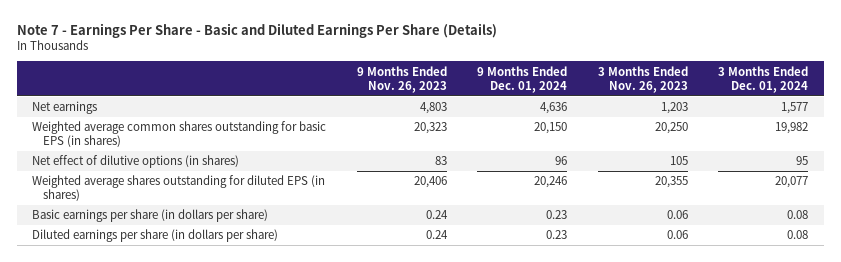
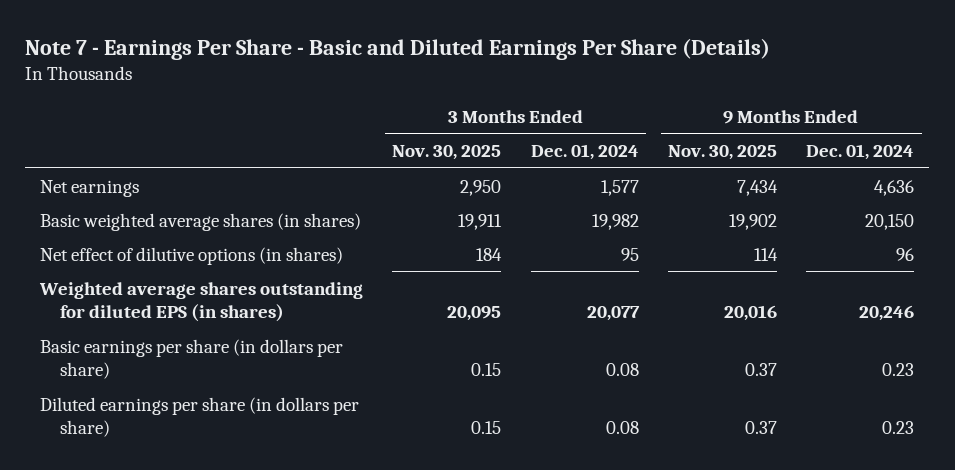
- | 9 Months Ended Nov. 26, 2023 | 9 Months Ended Dec. 01, 2024 | 3 Months Ended Nov. 26, 2023 | 3 Months Ended Dec. 01, 2024
+ | 3 Months Ended Nov. 30, 2025 | 3 Months Ended Dec. 01, 2024 | 9 Months Ended Nov. 30, 2025 | 9 Months Ended Dec. 01, 2024
- Weighted average common shares outstanding for basic EPS (in shares) | 20,323 | 20,150 | 20,250 | 19,982
+ Basic weighted average shares (in shares) | 19,911 | 19,982 | 19,902 | 20,150

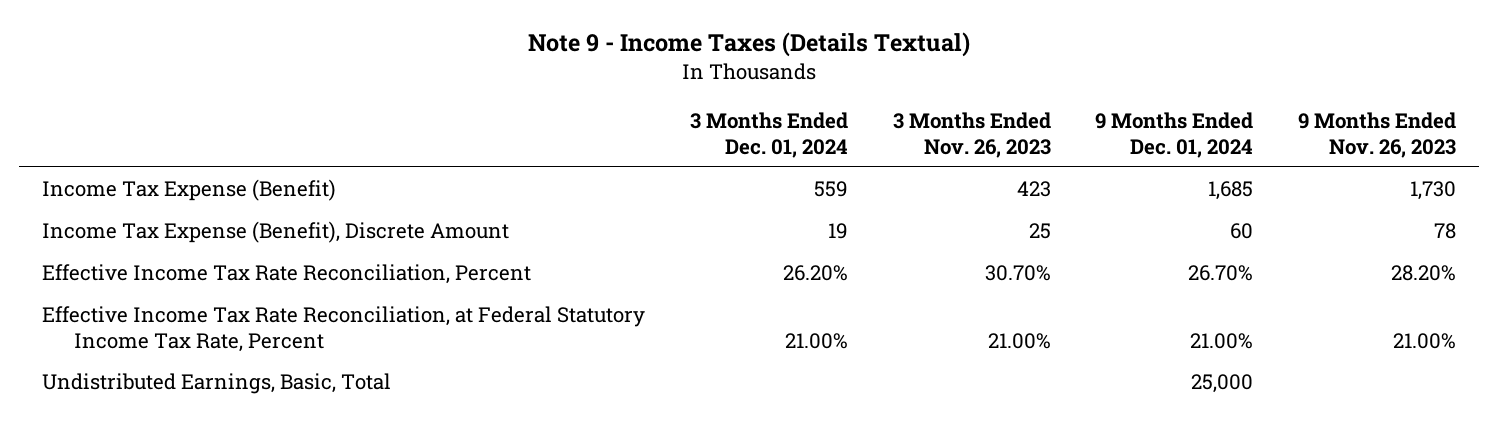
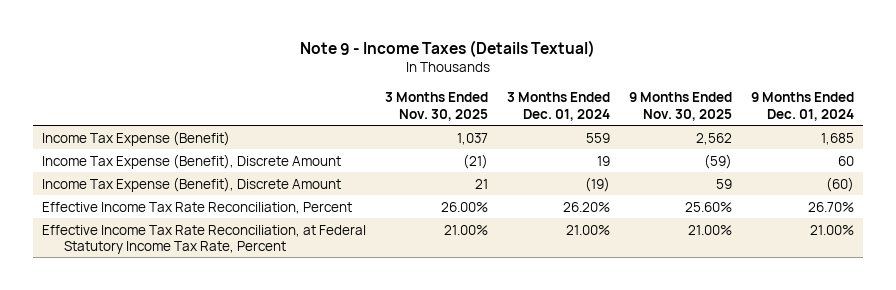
- | 3 Months Ended Dec. 01, 2024 | 3 Months Ended Nov. 26, 2023 | 9 Months Ended Dec. 01, 2024 | 9 Months Ended Nov. 26, 2023
+ | 3 Months Ended Nov. 30, 2025 | 3 Months Ended Dec. 01, 2024 | 9 Months Ended Nov. 30, 2025 | 9 Months Ended Dec. 01, 2024
+ Income Tax Expense (Benefit), Discrete Amount | 21 | (19) | 59 | (60)
- Undistributed Earnings, Basic, Total | | | 25,000 |

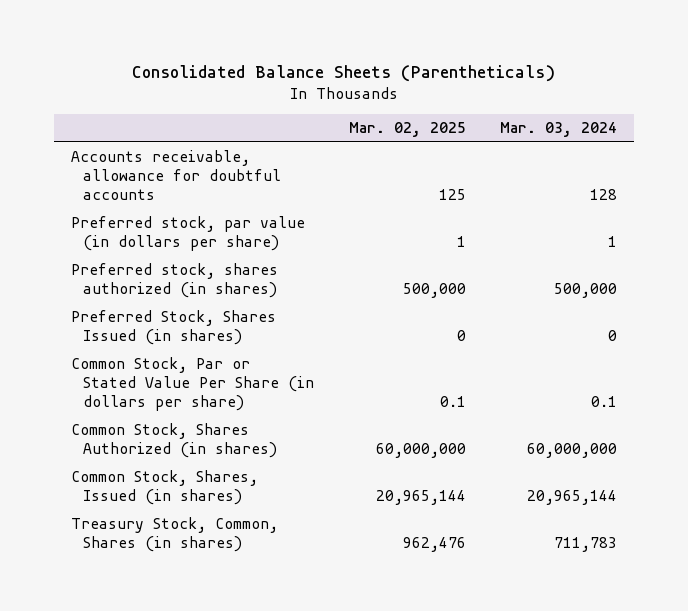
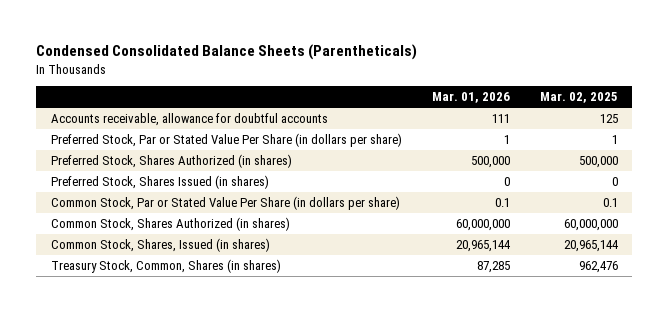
- Consolidated Balance Sheets (Parentheticals)
+ Condensed Consolidated Balance Sheets (Parentheticals)
- | Mar. 02, 2025 | Mar. 03, 2024
+ | Mar. 01, 2026 | Mar. 02, 2025
- Preferred stock, par value (in dollars per share) | 1 | 1
- Preferred stock, shares authorized (in shares) | 500,000 | 500,000
+ Preferred Stock, Par or Stated Value Per Share (in dollars per share) | 1 | 1
+ Preferred Stock, Shares Authorized (in shares) | 500,000 | 500,000

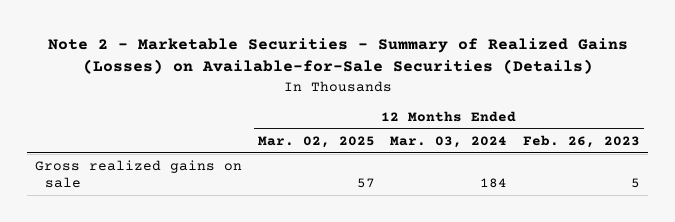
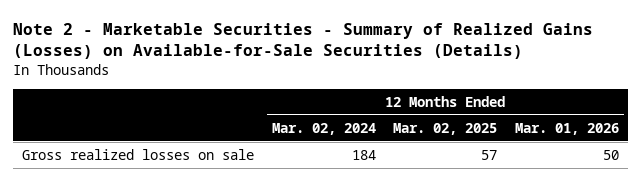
- | 12 Months Ended Mar. 02, 2025 | 12 Months Ended Mar. 03, 2024 | 12 Months Ended Feb. 26, 2023
+ | 12 Months Ended Mar. 02, 2024 | 12 Months Ended Mar. 02, 2025 | 12 Months Ended Mar. 01, 2026
- Gross realized gains on sale | 57 | 184 | 5
+ Gross realized losses on sale | 184 | 57 | 50

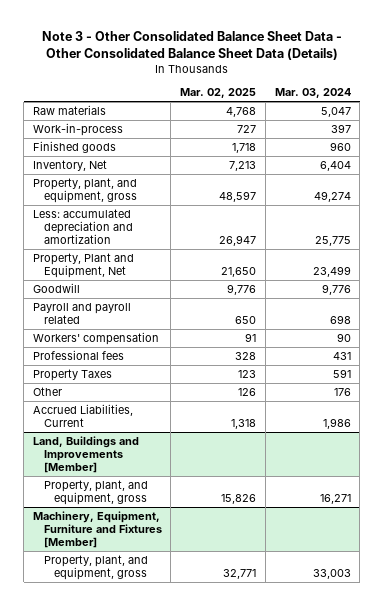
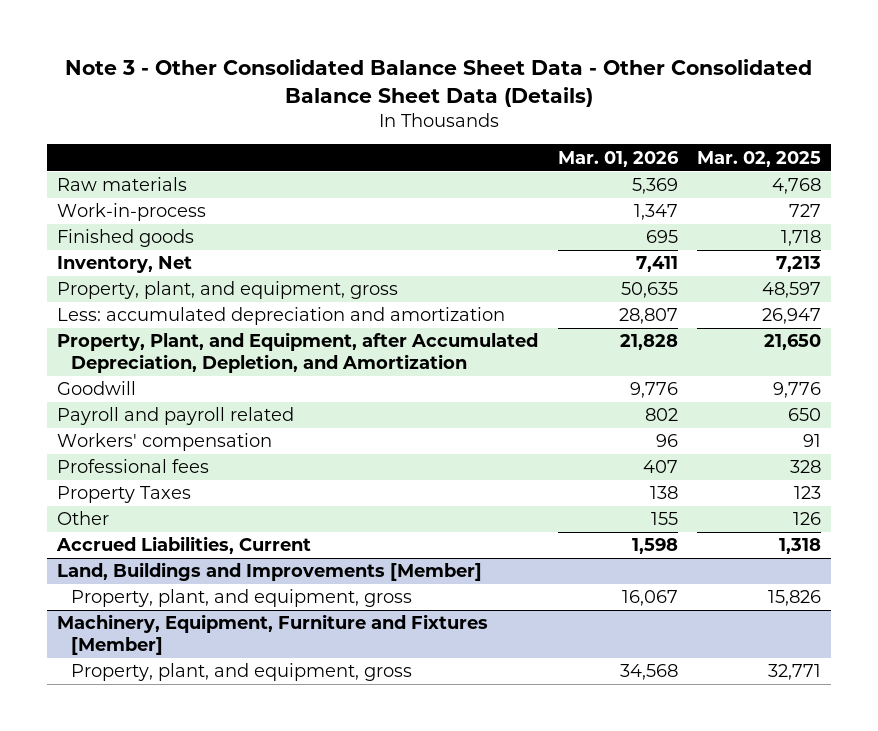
- | Mar. 02, 2025 | Mar. 03, 2024
+ | Mar. 01, 2026 | Mar. 02, 2025
- Property, Plant and Equipment, Net | 21,650 | 23,499
+ Property, Plant, and Equipment, after Accumulated Depreciation, Depletion, and Amortization | 21,828 | 21,650

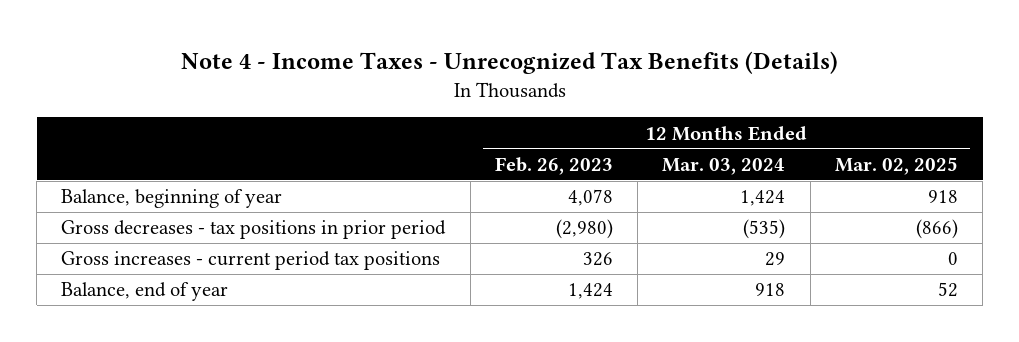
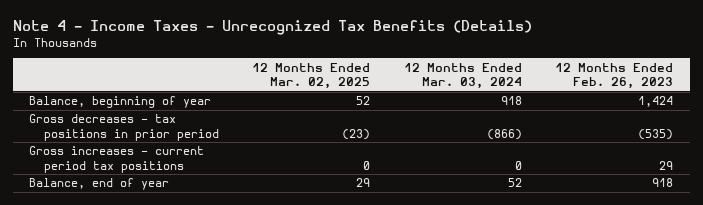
- | 12 Months Ended Feb. 26, 2023 | 12 Months Ended Mar. 03, 2024 | 12 Months Ended Mar. 02, 2025
+ | 12 Months Ended Mar. 02, 2025 | 12 Months Ended Mar. 03, 2024 | 12 Months Ended Feb. 26, 2023
- Balance, beginning of year | 4,078 | 1,424 | 918
- Gross decreases - tax positions in prior period | (2,980) | (535) | (866)
- Gross increases - current period tax positions | 326 | 29 | 0
- Balance, end of year | 1,424 | 918 | 52
+ Balance, beginning of year | 52 | 918 | 1,424
+ Gross decreases - tax positions in prior period | (23) | (866) | (535)
+ Gross increases - current period tax positions | 0 | 0 | 29
+ Balance, end of year | 29 | 52 | 918

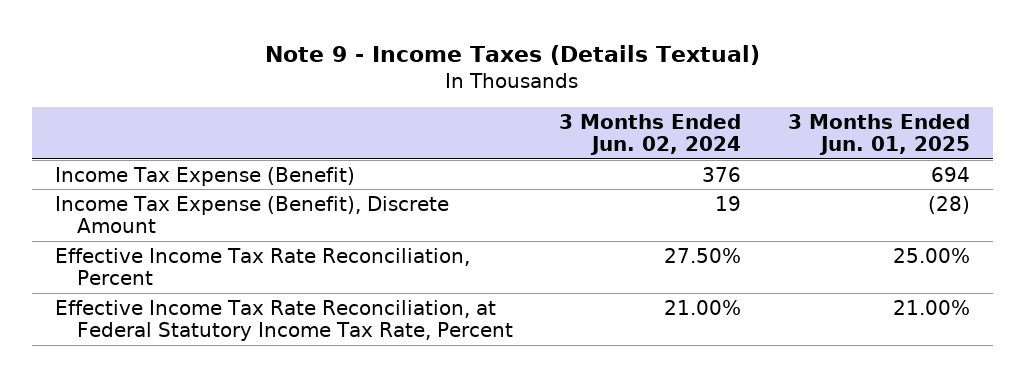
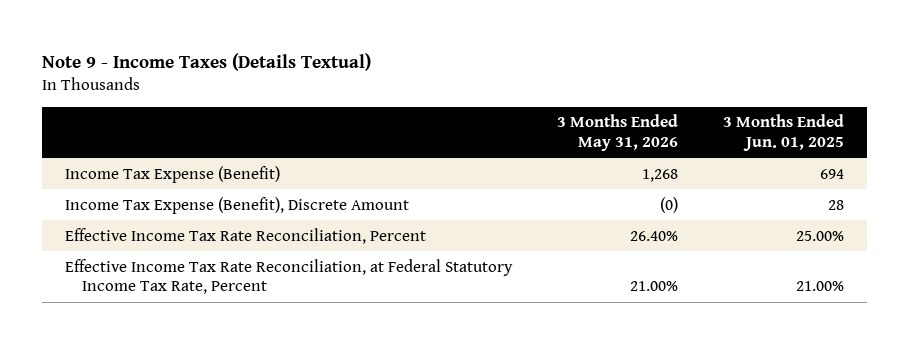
- | 3 Months Ended Jun. 02, 2024 | 3 Months Ended Jun. 01, 2025
+ | 3 Months Ended May 31, 2026 | 3 Months Ended Jun. 01, 2025
- Income Tax Expense (Benefit), Discrete Amount | 19 | (28)
+ Income Tax Expense (Benefit), Discrete Amount | (0) | 28

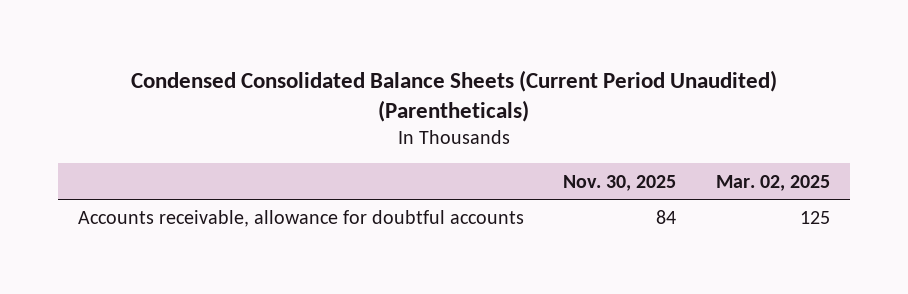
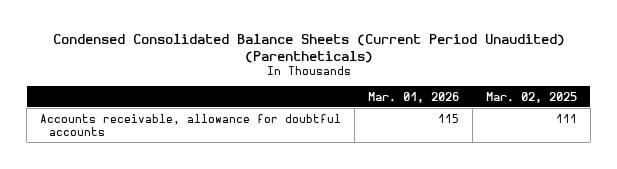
- | Nov. 30, 2025 | Mar. 02, 2025
+ | Mar. 01, 2026 | Mar. 02, 2025
- Accounts receivable, allowance for doubtful accounts | 84 | 125
+ Accounts receivable, allowance for doubtful accounts | 115 | 111

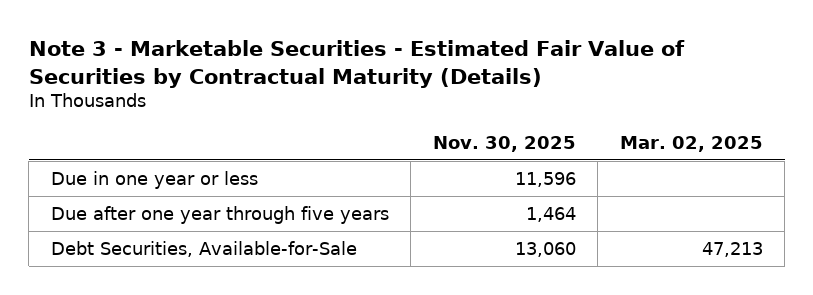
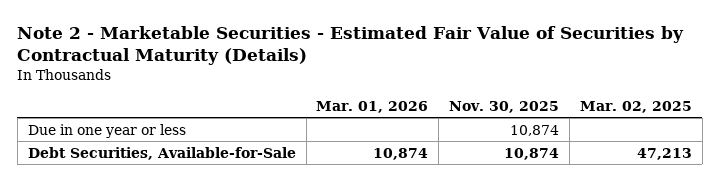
- Note 3 - Marketable Securities - Estimated Fair Value of Securities by Contractual Maturity (Details)
+ Note 2 - Marketable Securities - Estimated Fair Value of Securities by Contractual Maturity (Details)
- | Nov. 30, 2025 | Mar. 02, 2025
+ | Mar. 01, 2026 | Nov. 30, 2025 | Mar. 02, 2025
- Due in one year or less | 11,596 |
- Due after one year through five years | 1,464 |
- Debt Securities, Available-for-Sale | 13,060 | 47,213
+ Due in one year or less | | 10,874 |
+ Debt Securities, Available-for-Sale | 10,874 | 10,874 | 47,213

